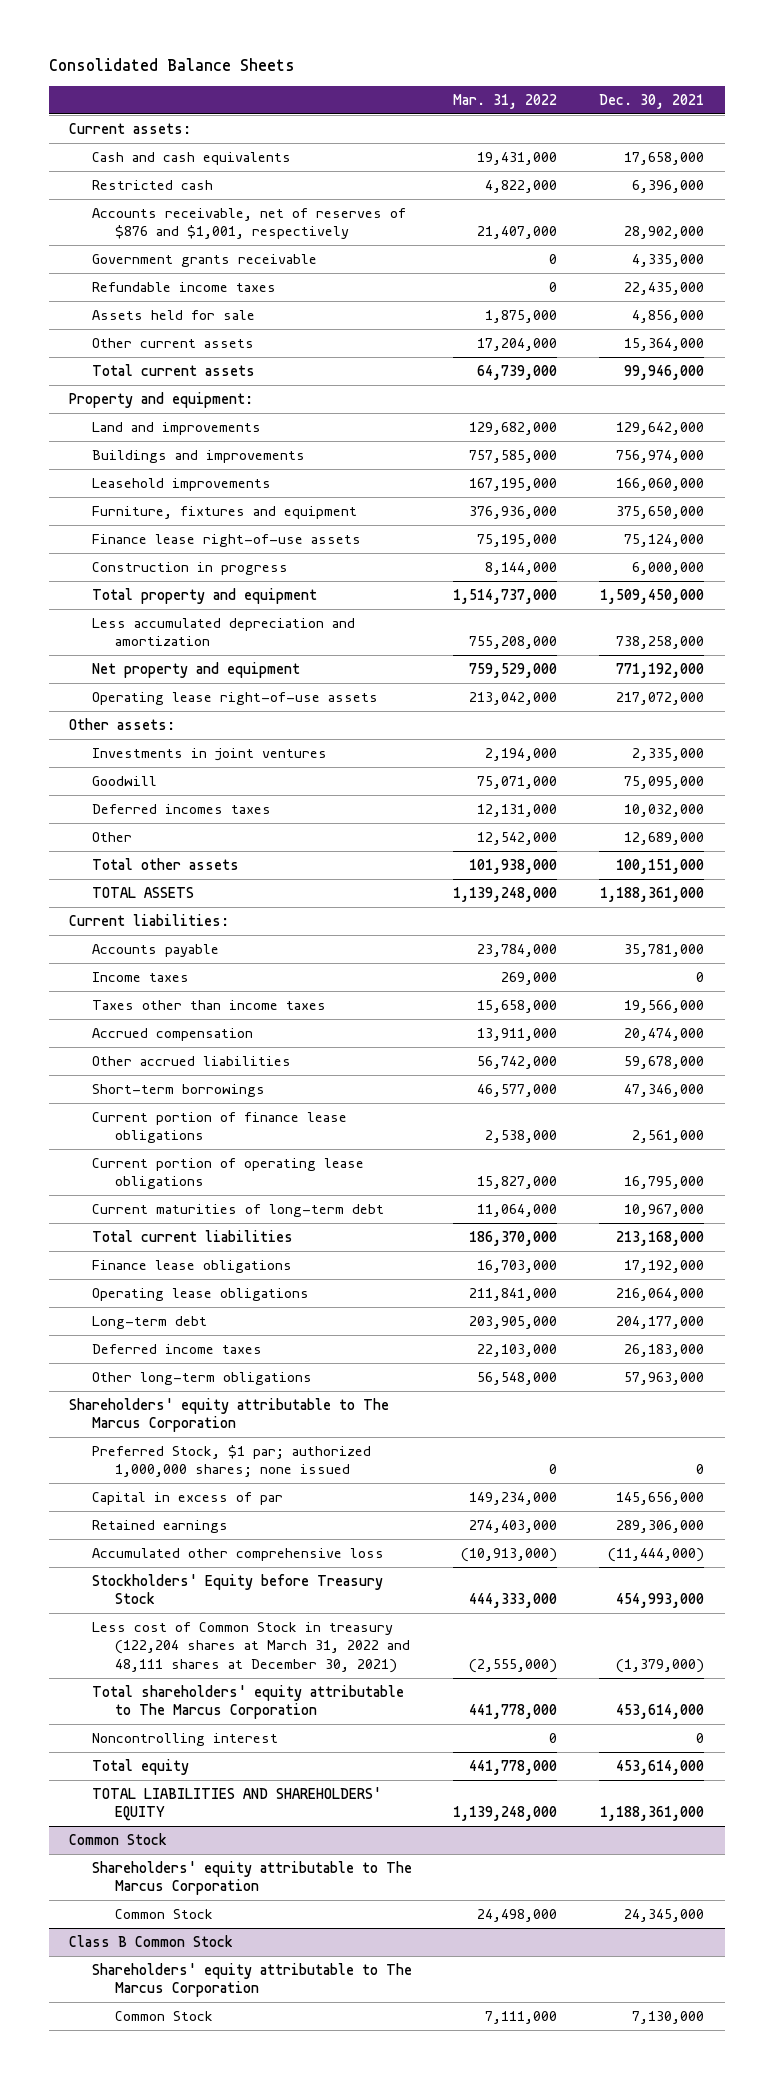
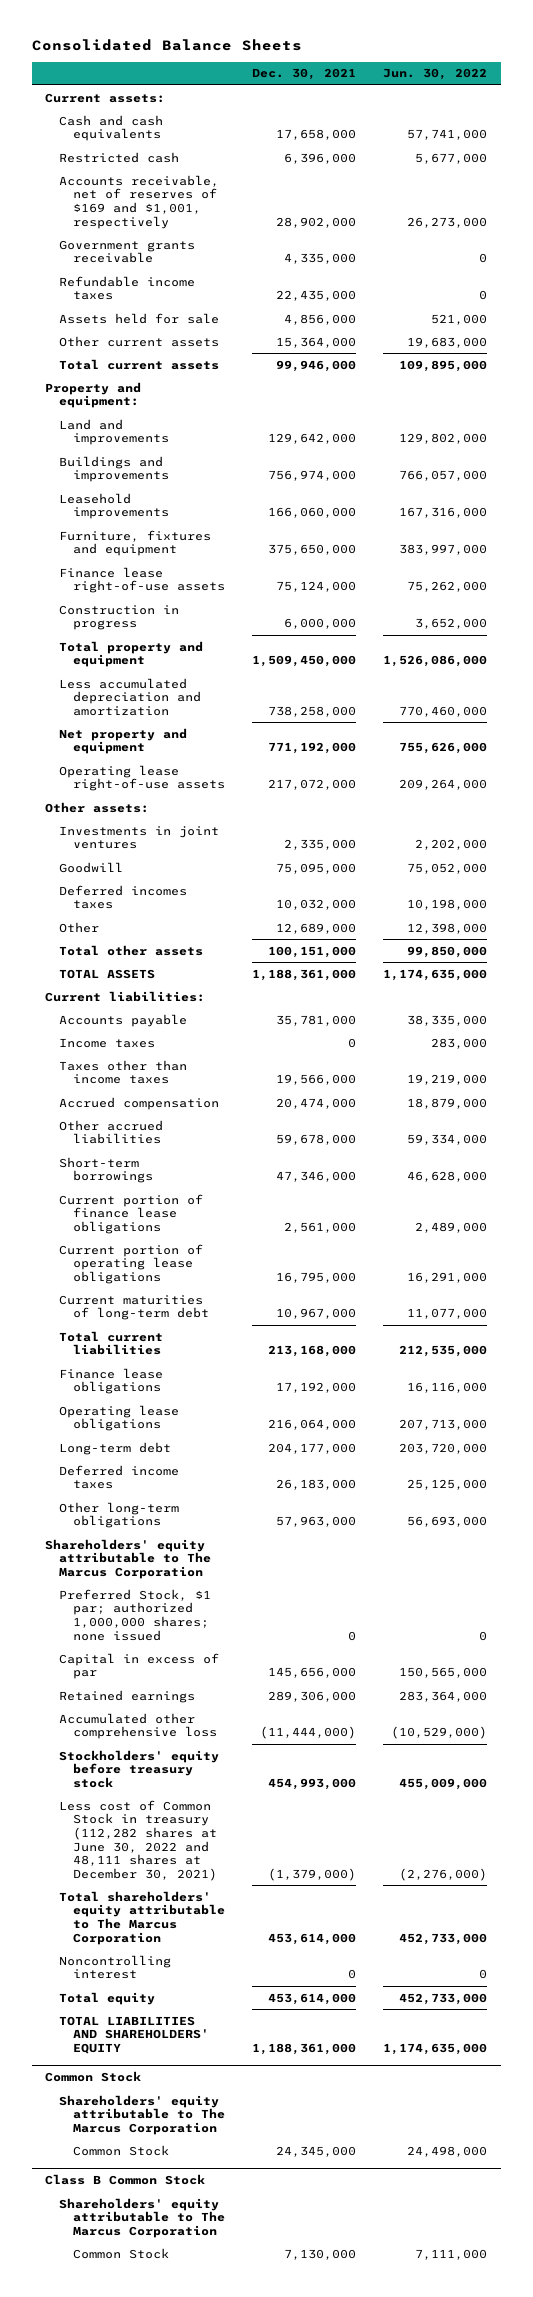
- | Mar. 31, 2022 | Dec. 30, 2021
+ | Dec. 30, 2021 | Jun. 30, 2022
- Accounts receivable, net of reserves of $876 and $1,001, respectively | 21,407,000 | 28,902,000
+ Accounts receivable, net of reserves of $169 and $1,001, respectively | 28,902,000 | 26,273,000
- Stockholders' Equity before Treasury Stock | 444,333,000 | 454,993,000
- Less cost of Common Stock in treasury (122,204 shares at March 31, 2022 and 48,111 shares at December 30, 2021) | (2,555,000) | (1,379,000)
+ Stockholders' equity before treasury stock | 454,993,000 | 455,009,000
+ Less cost of Common Stock in treasury (112,282 shares at June 30, 2022 and 48,111 shares at December 30, 2021) | (1,379,000) | (2,276,000)

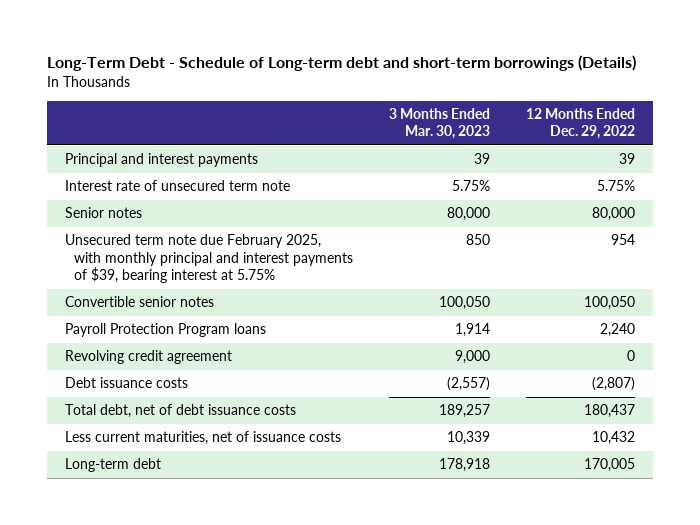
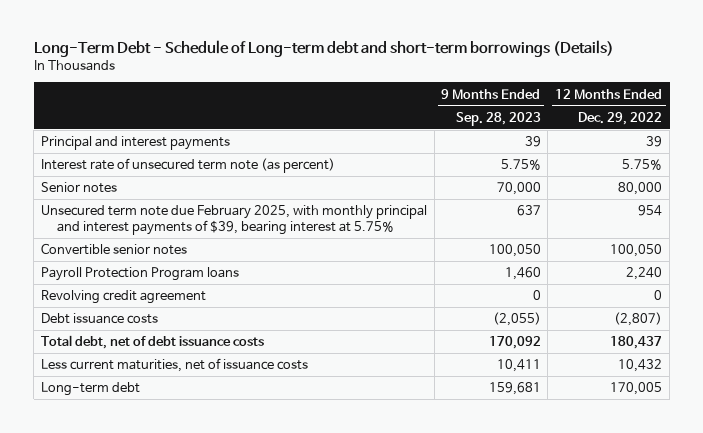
- | 3 Months Ended Mar. 30, 2023 | 12 Months Ended Dec. 29, 2022
+ | 9 Months Ended Sep. 28, 2023 | 12 Months Ended Dec. 29, 2022
- Interest rate of unsecured term note | 5.75% | 5.75%
+ Interest rate of unsecured term note (as percent) | 5.75% | 5.75%

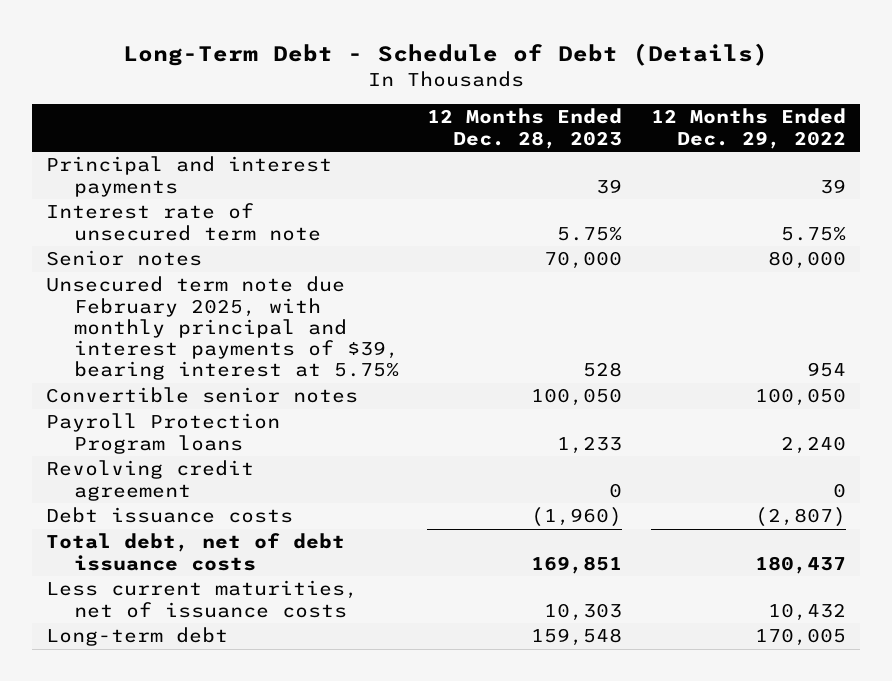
- Long-Term Debt - Schedule of Long-term debt and short-term borrowings (Details)
+ Long-Term Debt - Schedule of Debt (Details)
- | 9 Months Ended Sep. 28, 2023 | 12 Months Ended Dec. 29, 2022
+ | 12 Months Ended Dec. 28, 2023 | 12 Months Ended Dec. 29, 2022
- Interest rate of unsecured term note (as percent) | 5.75% | 5.75%
+ Interest rate of unsecured term note | 5.75% | 5.75%

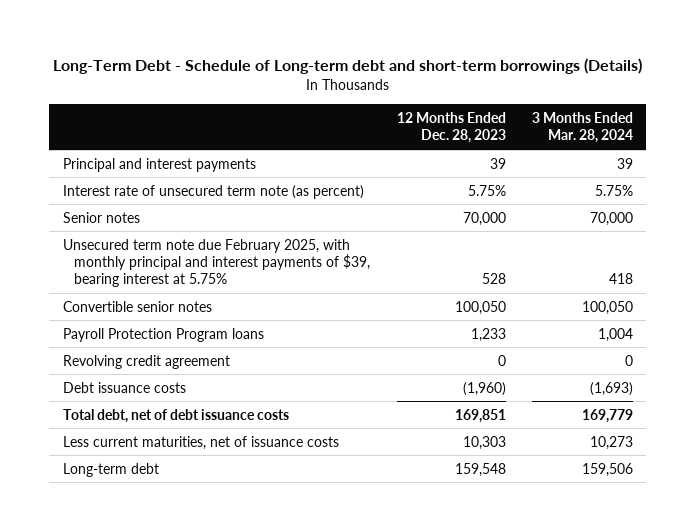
- Long-Term Debt - Schedule of Debt (Details)
+ Long-Term Debt - Schedule of Long-term debt and short-term borrowings (Details)
- | 12 Months Ended Dec. 28, 2023 | 12 Months Ended Dec. 29, 2022
+ | 12 Months Ended Dec. 28, 2023 | 3 Months Ended Mar. 28, 2024
- Interest rate of unsecured term note | 5.75% | 5.75%
+ Interest rate of unsecured term note (as percent) | 5.75% | 5.75%

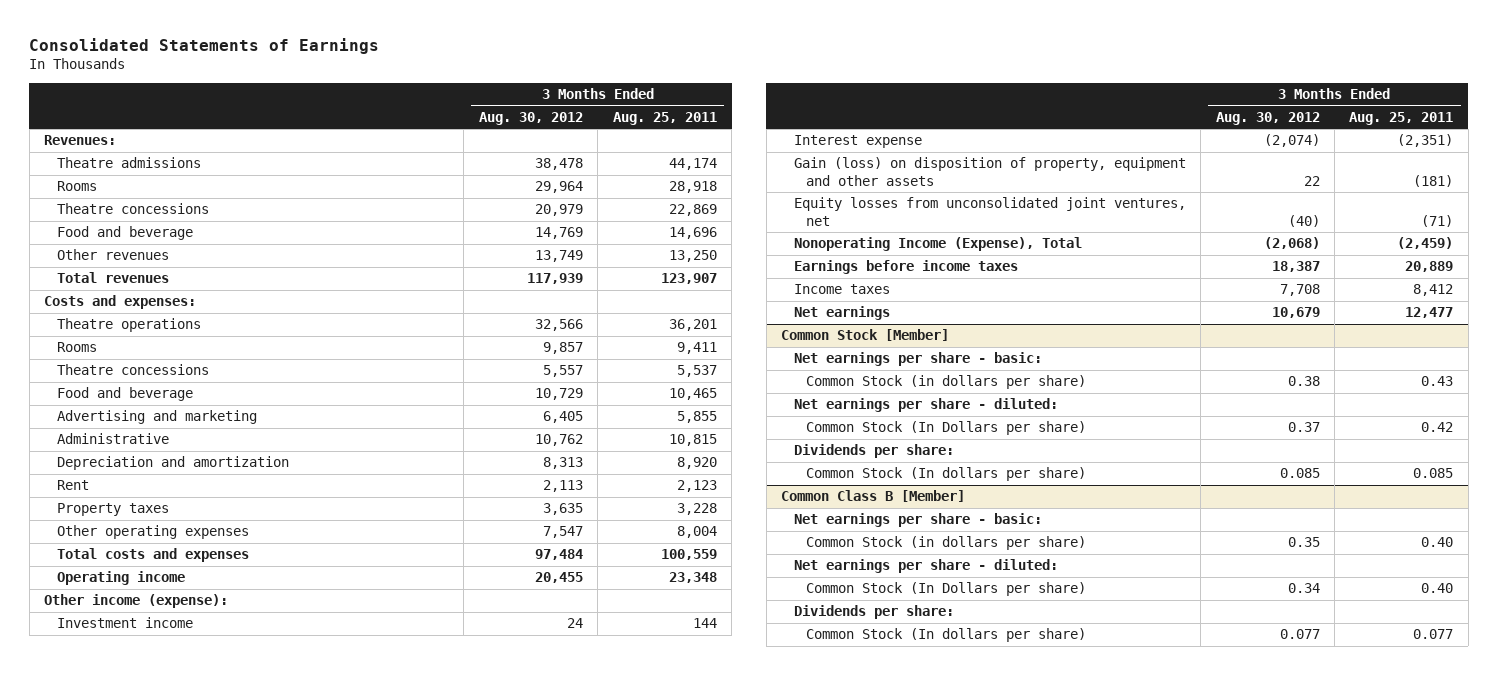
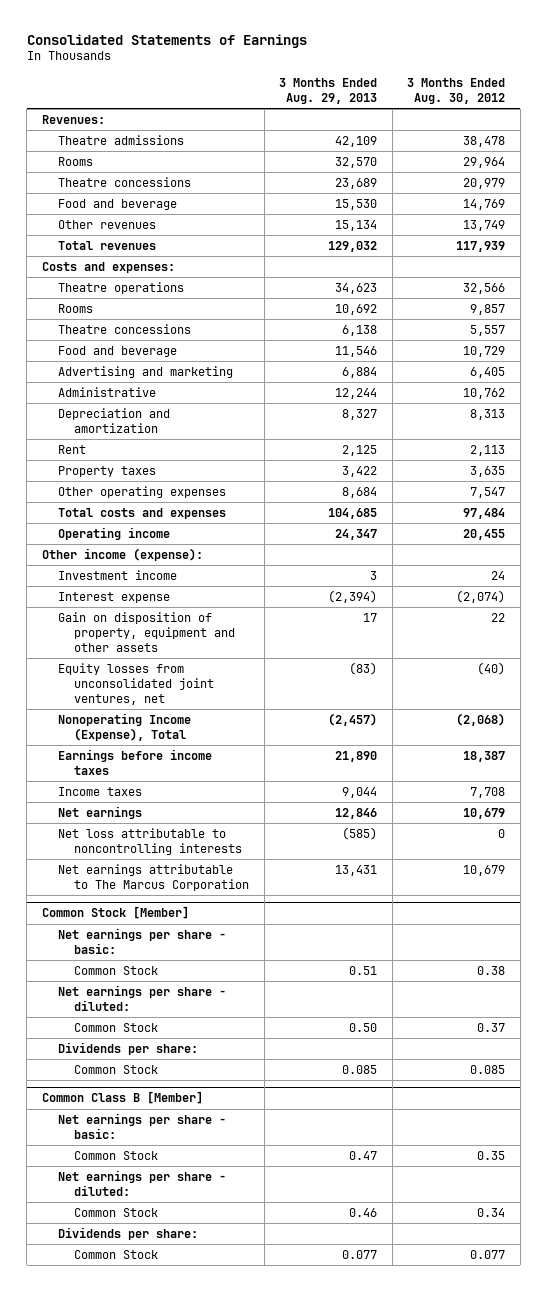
- | 3 Months Ended Aug. 30, 2012 | 3 Months Ended Aug. 25, 2011
+ | 3 Months Ended Aug. 29, 2013 | 3 Months Ended Aug. 30, 2012
- Gain (loss) on disposition of property, equipment and other assets | 22 | (181)
+ Gain on disposition of property, equipment and other assets | 17 | 22
+ Net loss attributable to noncontrolling interests | (585) | 0
+ Net earnings attributable to The Marcus Corporation | 13,431 | 10,679
@ Common Stock [Member]
- Common Stock (in dollars per share) | 0.38 | 0.43
+ Common Stock | 0.51 | 0.38
- Common Stock (In Dollars per share) | 0.37 | 0.42
+ Common Stock | 0.50 | 0.37
- Common Stock (In dollars per share) | 0.085 | 0.085
+ Common Stock | 0.085 | 0.085
@ Common Class B [Member]
- Common Stock (in dollars per share) | 0.35 | 0.40
+ Common Stock | 0.47 | 0.35
- Common Stock (In Dollars per share) | 0.34 | 0.40
+ Common Stock | 0.46 | 0.34
- Common Stock (In dollars per share) | 0.077 | 0.077
+ Common Stock | 0.077 | 0.077

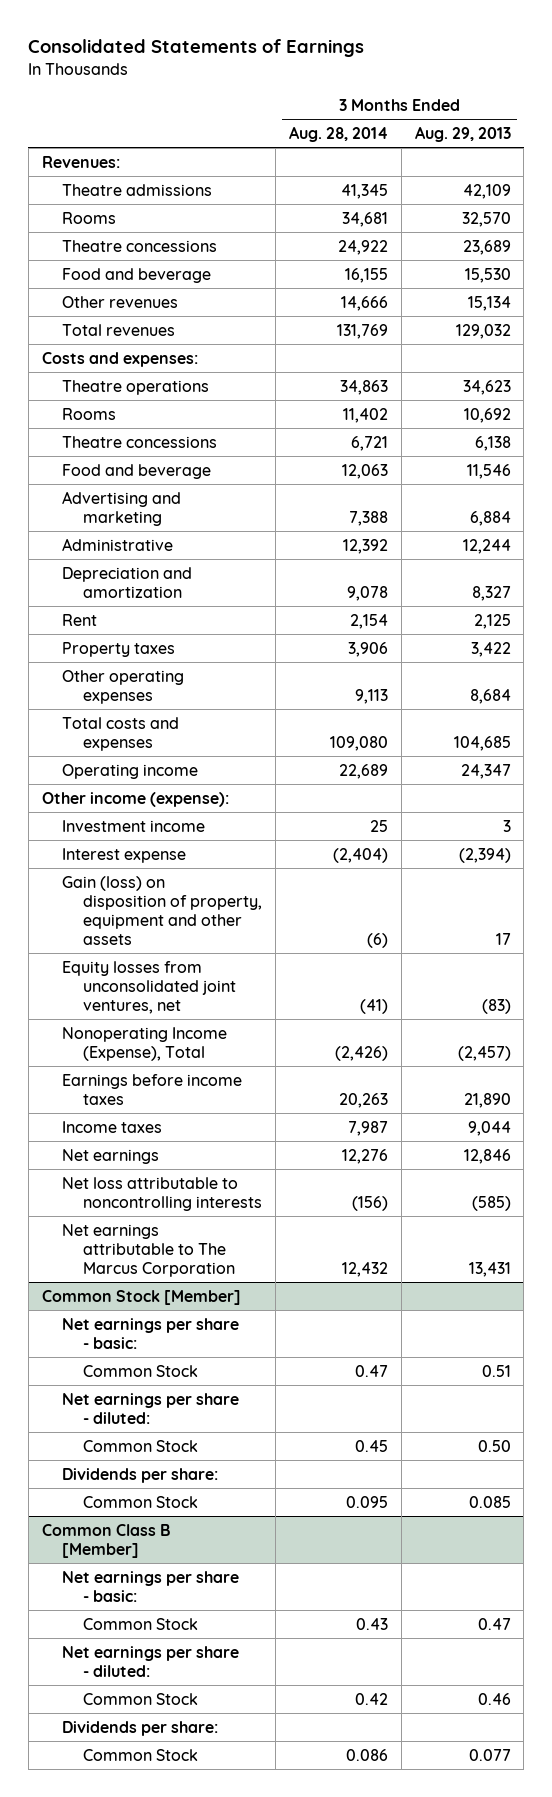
- | 3 Months Ended Aug. 29, 2013 | 3 Months Ended Aug. 30, 2012
+ | 3 Months Ended Aug. 28, 2014 | 3 Months Ended Aug. 29, 2013
- Gain on disposition of property, equipment and other assets | 17 | 22
+ Gain (loss) on disposition of property, equipment and other assets | (6) | 17

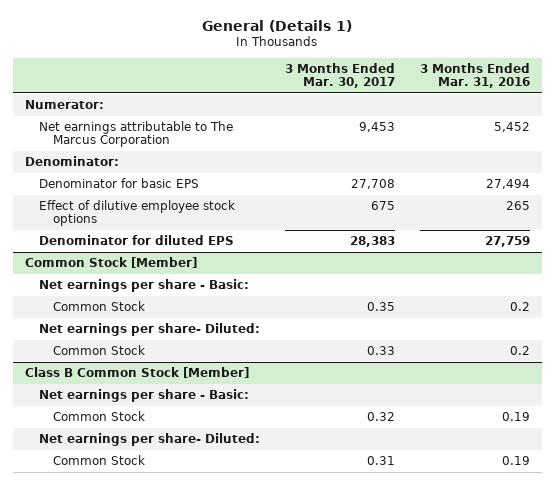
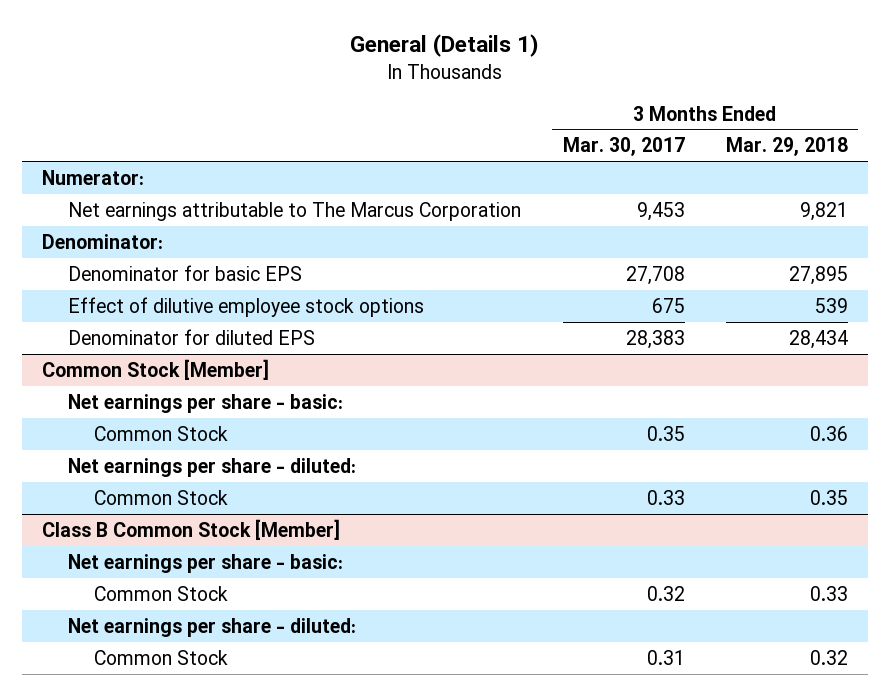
- | 3 Months Ended Mar. 30, 2017 | 3 Months Ended Mar. 31, 2016
+ | 3 Months Ended Mar. 30, 2017 | 3 Months Ended Mar. 29, 2018
@ Common Stock [Member]
- Net earnings per share - Basic:
+ Net earnings per share - basic:
- Net earnings per share- Diluted:
+ Net earnings per share - diluted:
@ Class B Common Stock [Member]
- Net earnings per share - Basic:
+ Net earnings per share - basic:
- Net earnings per share- Diluted:
+ Net earnings per share - diluted:

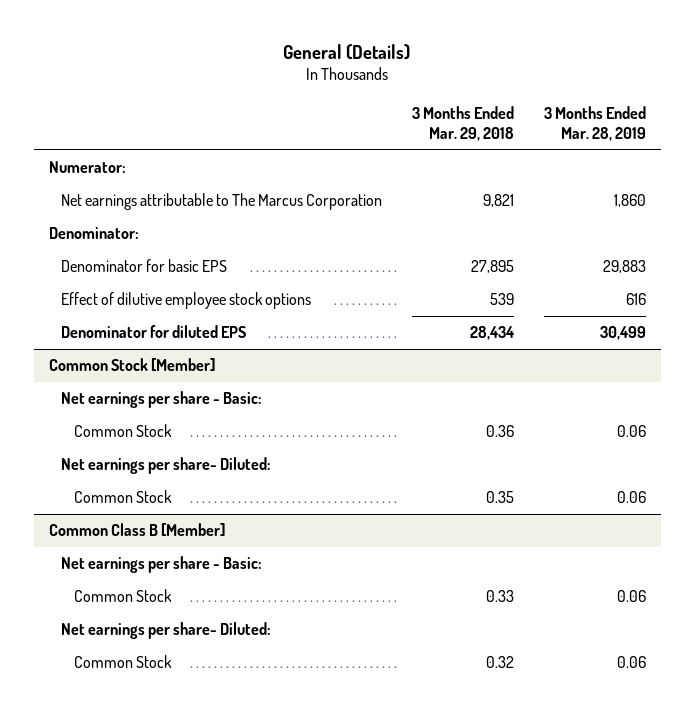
- General (Details 1)
+ General (Details)
- | 3 Months Ended Mar. 30, 2017 | 3 Months Ended Mar. 29, 2018
+ | 3 Months Ended Mar. 29, 2018 | 3 Months Ended Mar. 28, 2019
@ Common Stock [Member]
- Net earnings per share - basic:
+ Net earnings per share - Basic:
- Net earnings per share - diluted:
+ Net earnings per share- Diluted:
- Class B Common Stock [Member]
- Net earnings per share - basic:
+ Common Class B [Member]
+ Net earnings per share - Basic:
- Net earnings per share - diluted:
+ Net earnings per share- Diluted:

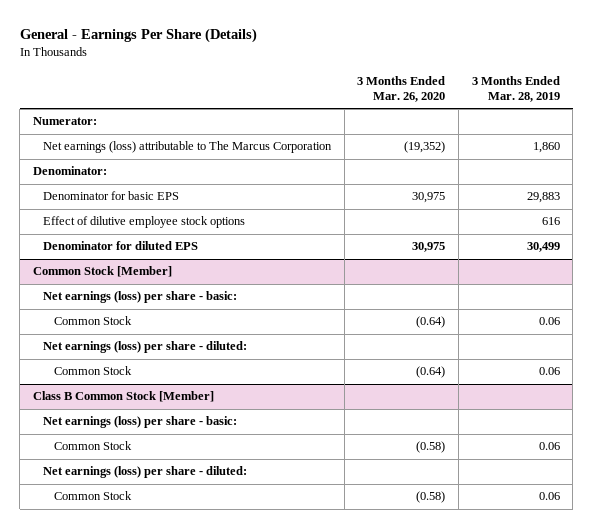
- General (Details)
+ General - Earnings Per Share (Details)
- | 3 Months Ended Mar. 29, 2018 | 3 Months Ended Mar. 28, 2019
+ | 3 Months Ended Mar. 26, 2020 | 3 Months Ended Mar. 28, 2019
- Net earnings attributable to The Marcus Corporation | 9,821 | 1,860
+ Net earnings (loss) attributable to The Marcus Corporation | (19,352) | 1,860
@ Common Stock [Member]
- Net earnings per share - Basic:
+ Net earnings (loss) per share - basic:
- Net earnings per share- Diluted:
+ Net earnings (loss) per share - diluted:
- Common Class B [Member]
- Net earnings per share - Basic:
+ Class B Common Stock [Member]
+ Net earnings (loss) per share - basic:
- Net earnings per share- Diluted:
+ Net earnings (loss) per share - diluted:

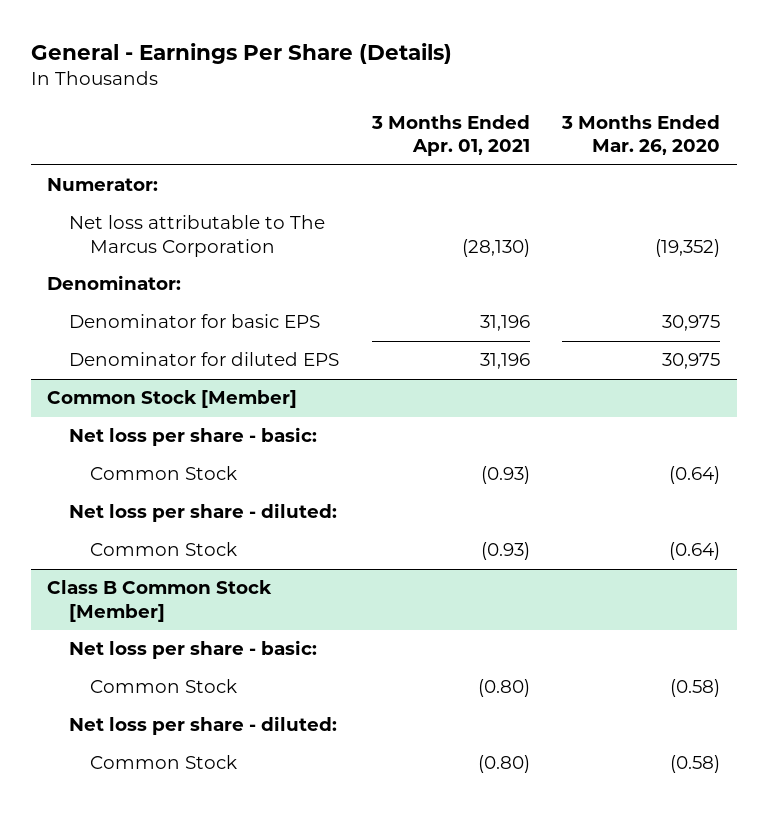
- | 3 Months Ended Mar. 26, 2020 | 3 Months Ended Mar. 28, 2019
+ | 3 Months Ended Apr. 01, 2021 | 3 Months Ended Mar. 26, 2020
- Net earnings (loss) attributable to The Marcus Corporation | (19,352) | 1,860
+ Net loss attributable to The Marcus Corporation | (28,130) | (19,352)
- Effect of dilutive employee stock options | | 616
@ Common Stock [Member]
- Net earnings (loss) per share - basic:
+ Net loss per share - basic:
- Net earnings (loss) per share - diluted:
+ Net loss per share - diluted:
@ Class B Common Stock [Member]
- Net earnings (loss) per share - basic:
+ Net loss per share - basic:
- Net earnings (loss) per share - diluted:
+ Net loss per share - diluted:

